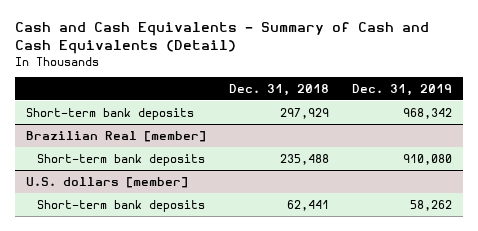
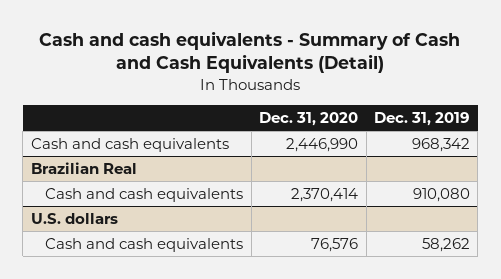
- Cash and Cash Equivalents - Summary of Cash and Cash Equivalents (Detail)
+ Cash and cash equivalents - Summary of Cash and Cash Equivalents (Detail)
- | Dec. 31, 2018 | Dec. 31, 2019
+ | Dec. 31, 2020 | Dec. 31, 2019
- Short-term bank deposits | 297,929 | 968,342
- Brazilian Real [member]
- Short-term bank deposits | 235,488 | 910,080
- U.S. dollars [member]
- Short-term bank deposits | 62,441 | 58,262
+ Cash and cash equivalents | 2,446,990 | 968,342
+ Brazilian Real
+ Cash and cash equivalents | 2,370,414 | 910,080
+ U.S. dollars
+ Cash and cash equivalents | 76,576 | 58,262

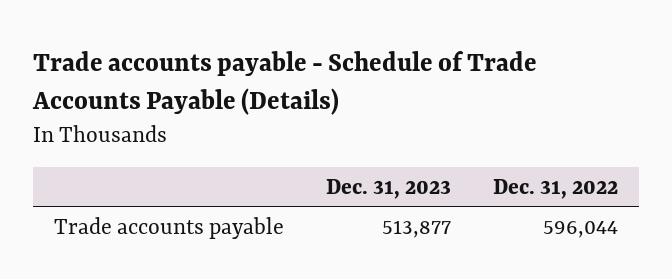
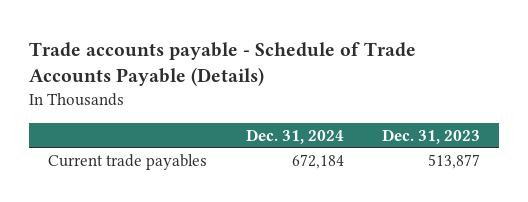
- | Dec. 31, 2023 | Dec. 31, 2022
+ | Dec. 31, 2024 | Dec. 31, 2023
- Trade accounts payable | 513,877 | 596,044
+ Current trade payables | 672,184 | 513,877

